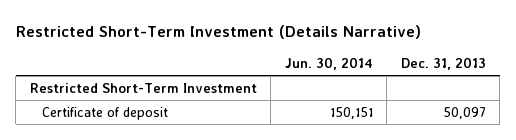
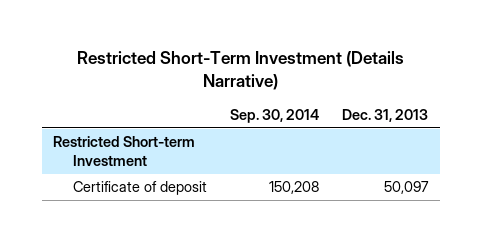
- | Jun. 30, 2014 | Dec. 31, 2013
+ | Sep. 30, 2014 | Dec. 31, 2013
- Restricted Short-Term Investment
+ Restricted Short-term Investment

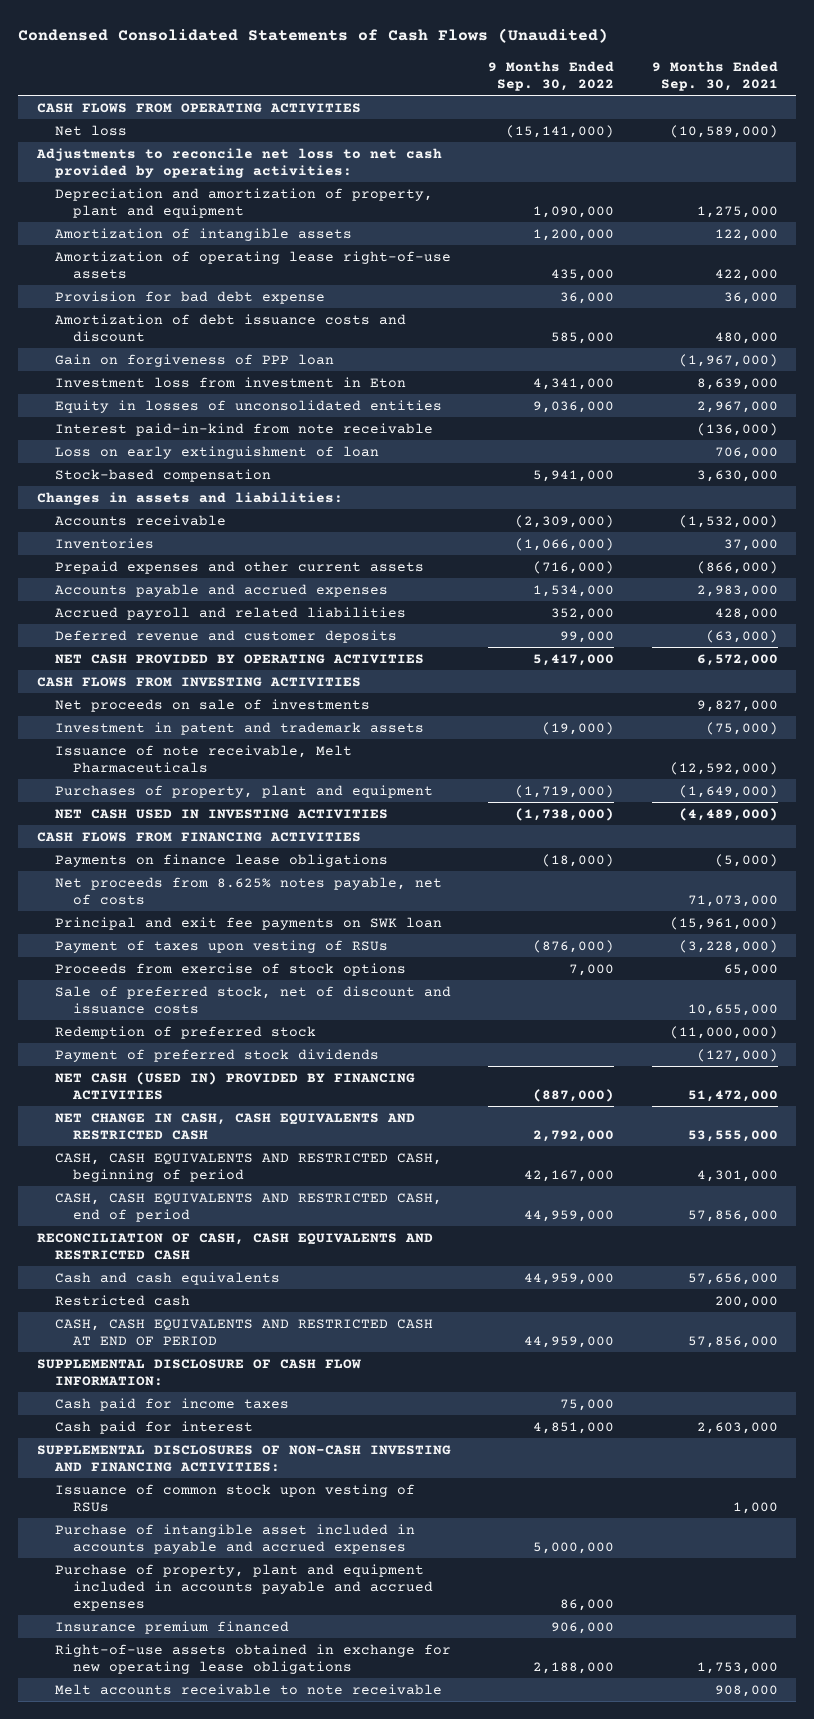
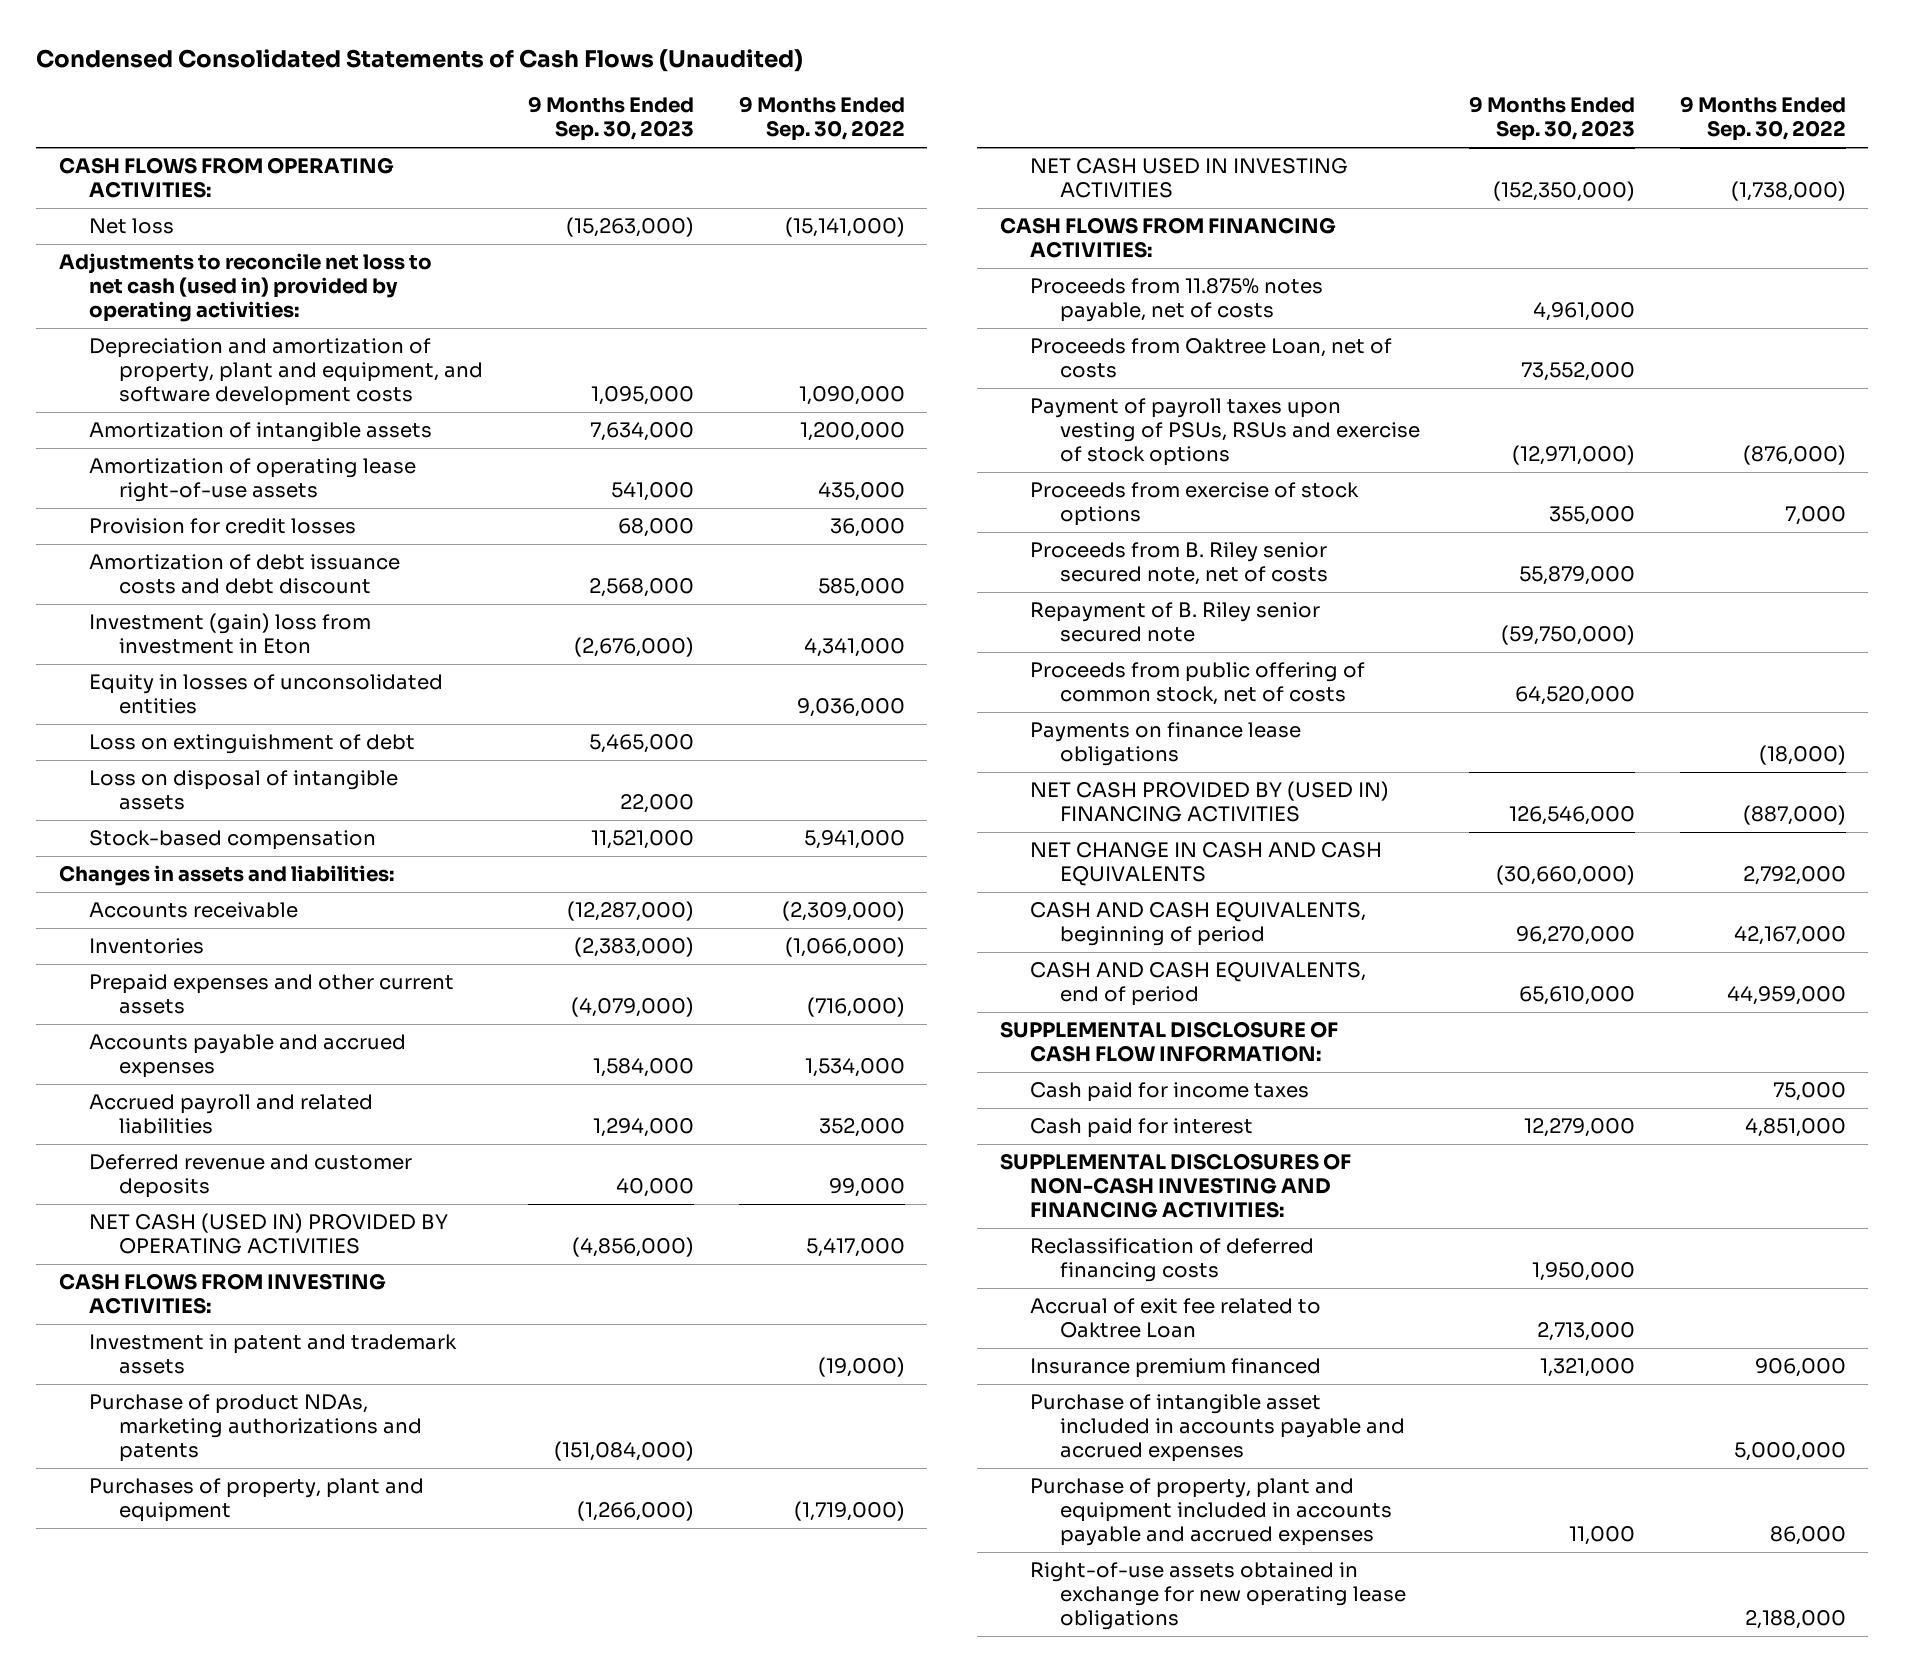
- | 9 Months Ended Sep. 30, 2022 | 9 Months Ended Sep. 30, 2021
+ | 9 Months Ended Sep. 30, 2023 | 9 Months Ended Sep. 30, 2022
- CASH FLOWS FROM OPERATING ACTIVITIES
+ CASH FLOWS FROM OPERATING ACTIVITIES:
- Adjustments to reconcile net loss to net cash provided by operating activities:
- Depreciation and amortization of property, plant and equipment | 1,090,000 | 1,275,000
+ Adjustments to reconcile net loss to net cash (used in) provided by operating activities:
+ Depreciation and amortization of property, plant and equipment, and software development costs | 1,095,000 | 1,090,000
- Provision for bad debt expense | 36,000 | 36,000
- Amortization of debt issuance costs and discount | 585,000 | 480,000
- Gain on forgiveness of PPP loan | | (1,967,000)
- Investment loss from investment in Eton | 4,341,000 | 8,639,000
+ Provision for credit losses | 68,000 | 36,000
+ Amortization of debt issuance costs and debt discount | 2,568,000 | 585,000
+ Investment (gain) loss from investment in Eton | (2,676,000) | 4,341,000
- Interest paid-in-kind from note receivable | | (136,000)
- Loss on early extinguishment of loan | | 706,000
+ Loss on extinguishment of debt | 5,465,000 |
+ Loss on disposal of intangible assets | 22,000 |
- NET CASH PROVIDED BY OPERATING ACTIVITIES | 5,417,000 | 6,572,000
- CASH FLOWS FROM INVESTING ACTIVITIES
- Net proceeds on sale of investments | | 9,827,000
+ NET CASH (USED IN) PROVIDED BY OPERATING ACTIVITIES | (4,856,000) | 5,417,000
+ CASH FLOWS FROM INVESTING ACTIVITIES:
- Issuance of note receivable, Melt Pharmaceuticals | | (12,592,000)
+ Purchase of product NDAs, marketing authorizations and patents | (151,084,000) |
- CASH FLOWS FROM FINANCING ACTIVITIES
- Net proceeds from 8.625% notes payable, net of costs | | 71,073,000
- Principal and exit fee payments on SWK loan | | (15,961,000)
- Payment of taxes upon vesting of RSUs | (876,000) | (3,228,000)
+ CASH FLOWS FROM FINANCING ACTIVITIES:
+ Proceeds from 11.875% notes payable, net of costs | 4,961,000 |
+ Proceeds from Oaktree Loan, net of costs | 73,552,000 |
+ Payment of payroll taxes upon vesting of PSUs, RSUs and exercise of stock options | (12,971,000) | (876,000)
- Sale of preferred stock, net of discount and issuance costs | | 10,655,000
- Redemption of preferred stock | | (11,000,000)
- Payment of preferred stock dividends | | (127,000)
- NET CASH (USED IN) PROVIDED BY FINANCING ACTIVITIES | (887,000) | 51,472,000
- NET CHANGE IN CASH, CASH EQUIVALENTS AND RESTRICTED CASH | 2,792,000 | 53,555,000
- CASH, CASH EQUIVALENTS AND RESTRICTED CASH, beginning of period | 42,167,000 | 4,301,000
- CASH, CASH EQUIVALENTS AND RESTRICTED CASH, end of period | 44,959,000 | 57,856,000
- RECONCILIATION OF CASH, CASH EQUIVALENTS AND RESTRICTED CASH
- Cash and cash equivalents | 44,959,000 | 57,656,000
- Restricted cash | | 200,000
- CASH, CASH EQUIVALENTS AND RESTRICTED CASH AT END OF PERIOD | 44,959,000 | 57,856,000
+ Proceeds from B. Riley senior secured note, net of costs | 55,879,000 |
+ Repayment of B. Riley senior secured note | (59,750,000) |
+ Proceeds from public offering of common stock, net of costs | 64,520,000 |
moved down: Payments on finance lease obligations | | (18,000)
+ NET CASH PROVIDED BY (USED IN) FINANCING ACTIVITIES | 126,546,000 | (887,000)
+ NET CHANGE IN CASH AND CASH EQUIVALENTS | (30,660,000) | 2,792,000
+ CASH AND CASH EQUIVALENTS, beginning of period | 96,270,000 | 42,167,000
+ CASH AND CASH EQUIVALENTS, end of period | 65,610,000 | 44,959,000
- Issuance of common stock upon vesting of RSUs | | 1,000
+ Reclassification of deferred financing costs | 1,950,000 |
+ Accrual of exit fee related to Oaktree Loan | 2,713,000 |
moved up: Insurance premium financed | 1,321,000 | 906,000
- Melt accounts receivable to note receivable | | 908,000

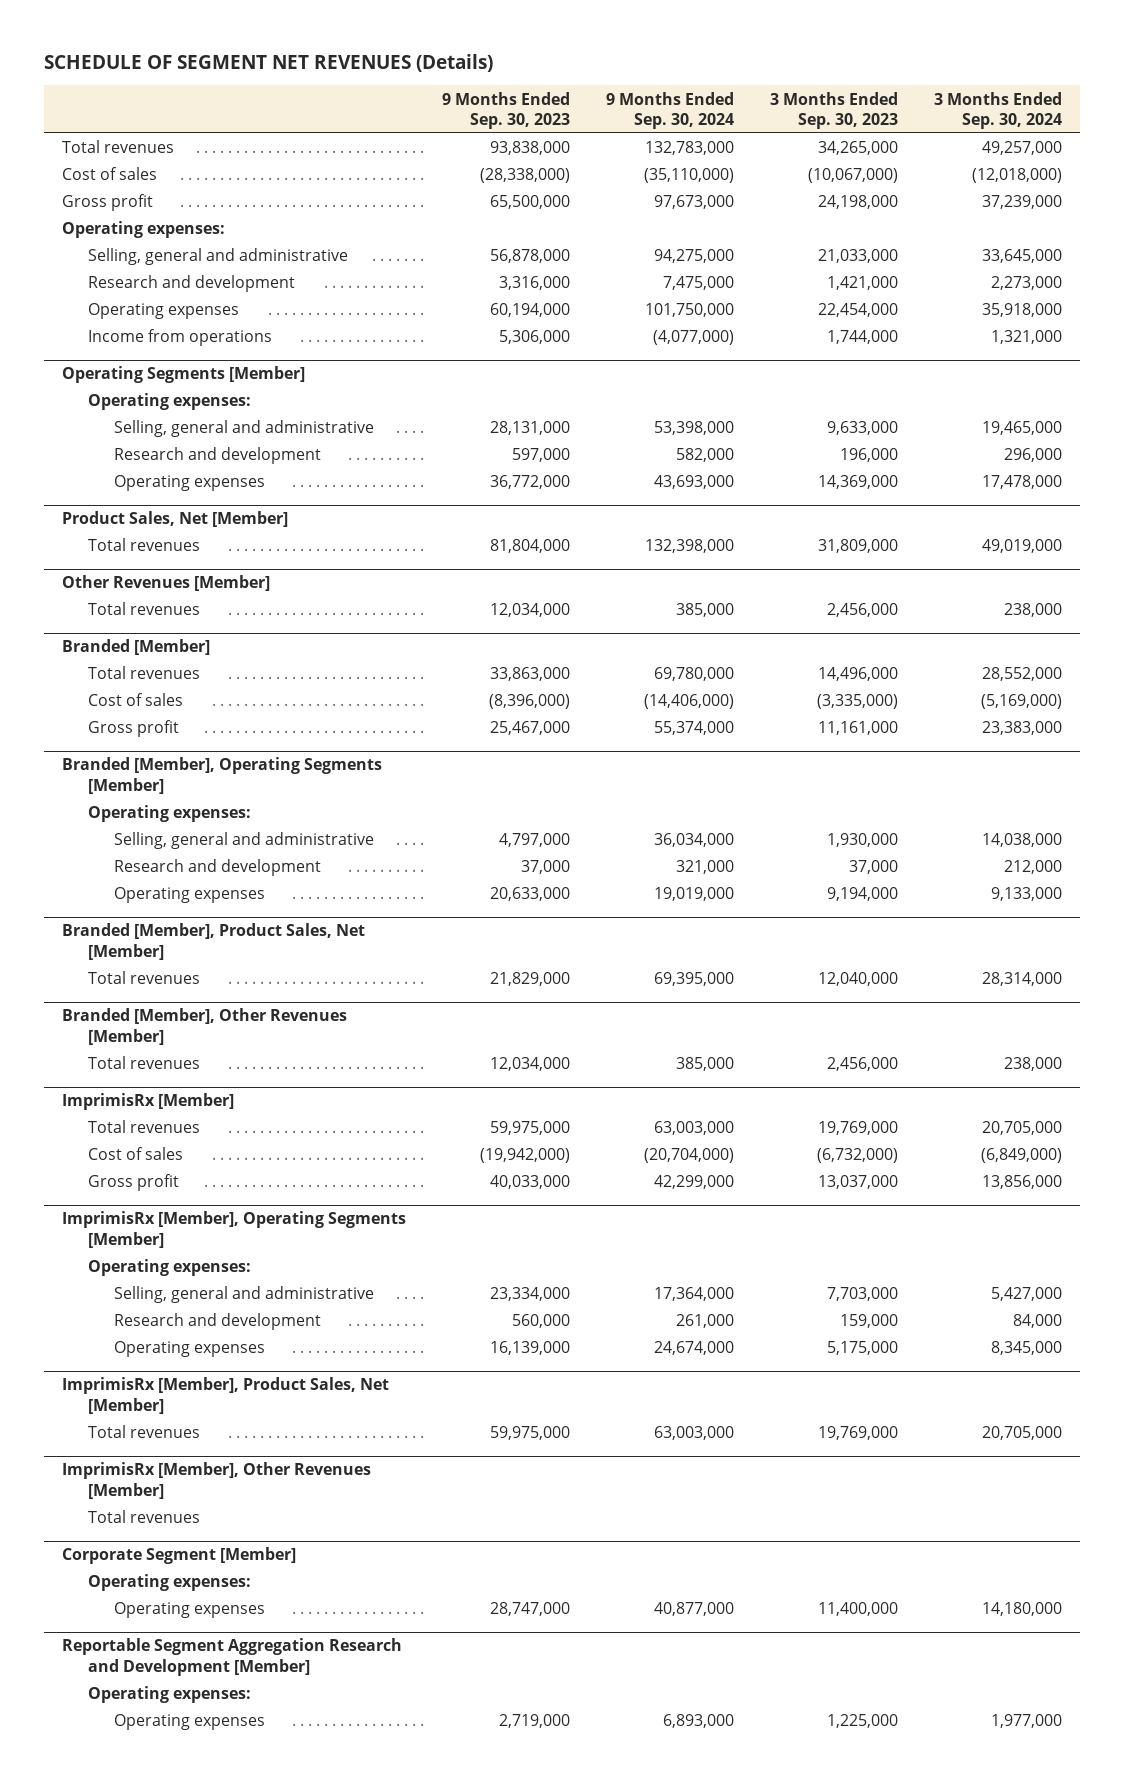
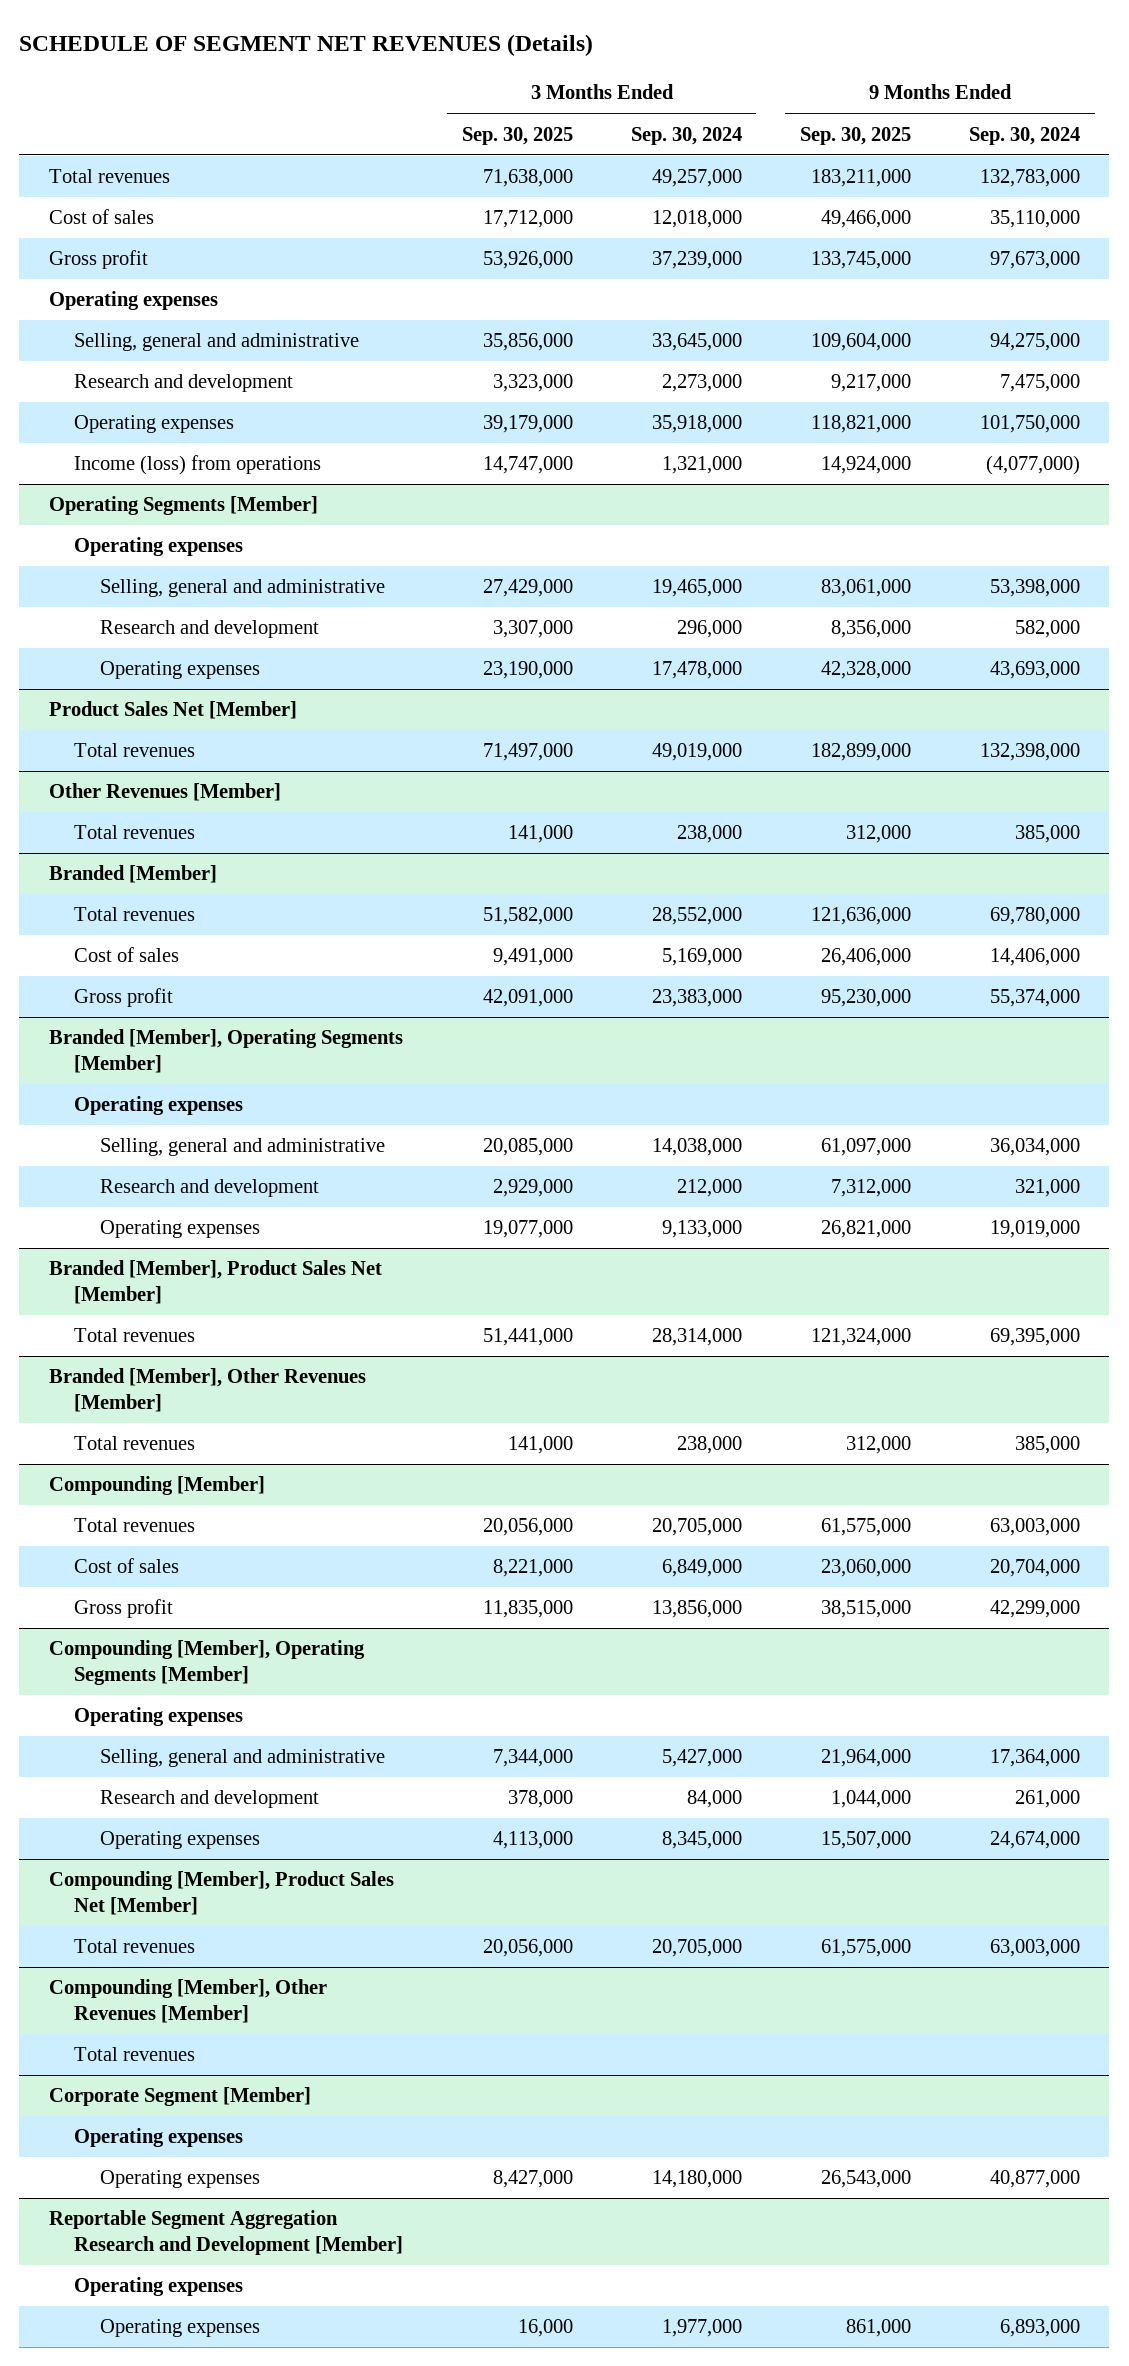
- | 9 Months Ended Sep. 30, 2023 | 9 Months Ended Sep. 30, 2024 | 3 Months Ended Sep. 30, 2023 | 3 Months Ended Sep. 30, 2024
+ | 3 Months Ended Sep. 30, 2025 | 3 Months Ended Sep. 30, 2024 | 9 Months Ended Sep. 30, 2025 | 9 Months Ended Sep. 30, 2024
- Cost of sales | (28,338,000) | (35,110,000) | (10,067,000) | (12,018,000)
+ Cost of sales | 17,712,000 | 12,018,000 | 49,466,000 | 35,110,000
- Operating expenses:
+ Operating expenses
- Income from operations | 5,306,000 | (4,077,000) | 1,744,000 | 1,321,000
+ Income (loss) from operations | 14,747,000 | 1,321,000 | 14,924,000 | (4,077,000)
@ Operating Segments [Member]
- Operating expenses:
+ Operating expenses
- Product Sales, Net [Member]
+ Product Sales Net [Member]
@ Branded [Member]
- Cost of sales | (8,396,000) | (14,406,000) | (3,335,000) | (5,169,000)
+ Cost of sales | 9,491,000 | 5,169,000 | 26,406,000 | 14,406,000
@ Branded [Member], Operating Segments [Member]
- Operating expenses:
+ Operating expenses
- Branded [Member], Product Sales, Net [Member]
+ Branded [Member], Product Sales Net [Member]
- ImprimisRx [Member]
+ Compounding [Member]
- Cost of sales | (19,942,000) | (20,704,000) | (6,732,000) | (6,849,000)
+ Cost of sales | 8,221,000 | 6,849,000 | 23,060,000 | 20,704,000
- ImprimisRx [Member], Operating Segments [Member]
- Operating expenses:
+ Compounding [Member], Operating Segments [Member]
+ Operating expenses
- ImprimisRx [Member], Product Sales, Net [Member]
+ Compounding [Member], Product Sales Net [Member]
- ImprimisRx [Member], Other Revenues [Member]
+ Compounding [Member], Other Revenues [Member]
@ Corporate Segment [Member]
- Operating expenses:
+ Operating expenses
@ Reportable Segment Aggregation Research and Development [Member]
- Operating expenses:
+ Operating expenses

